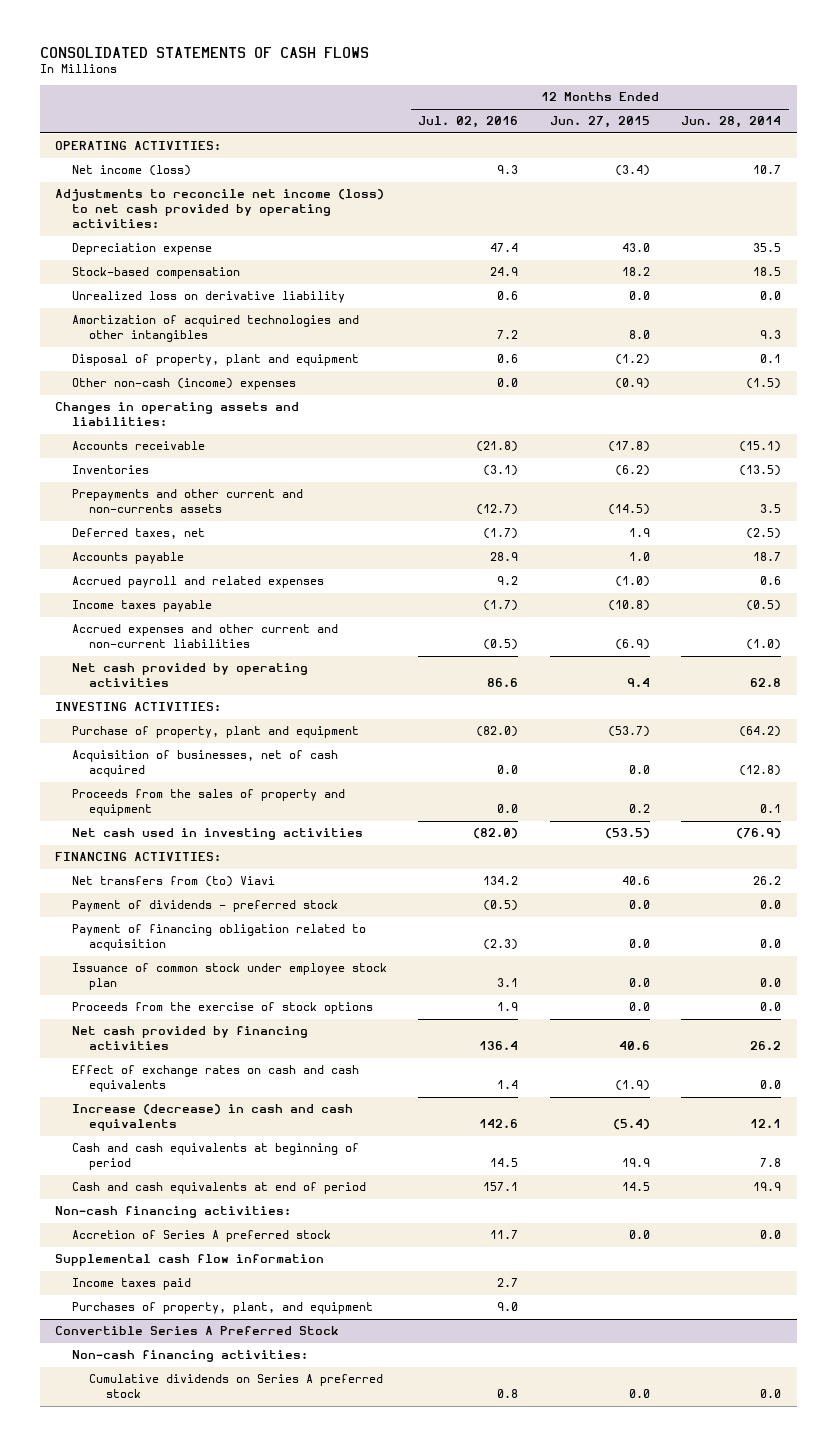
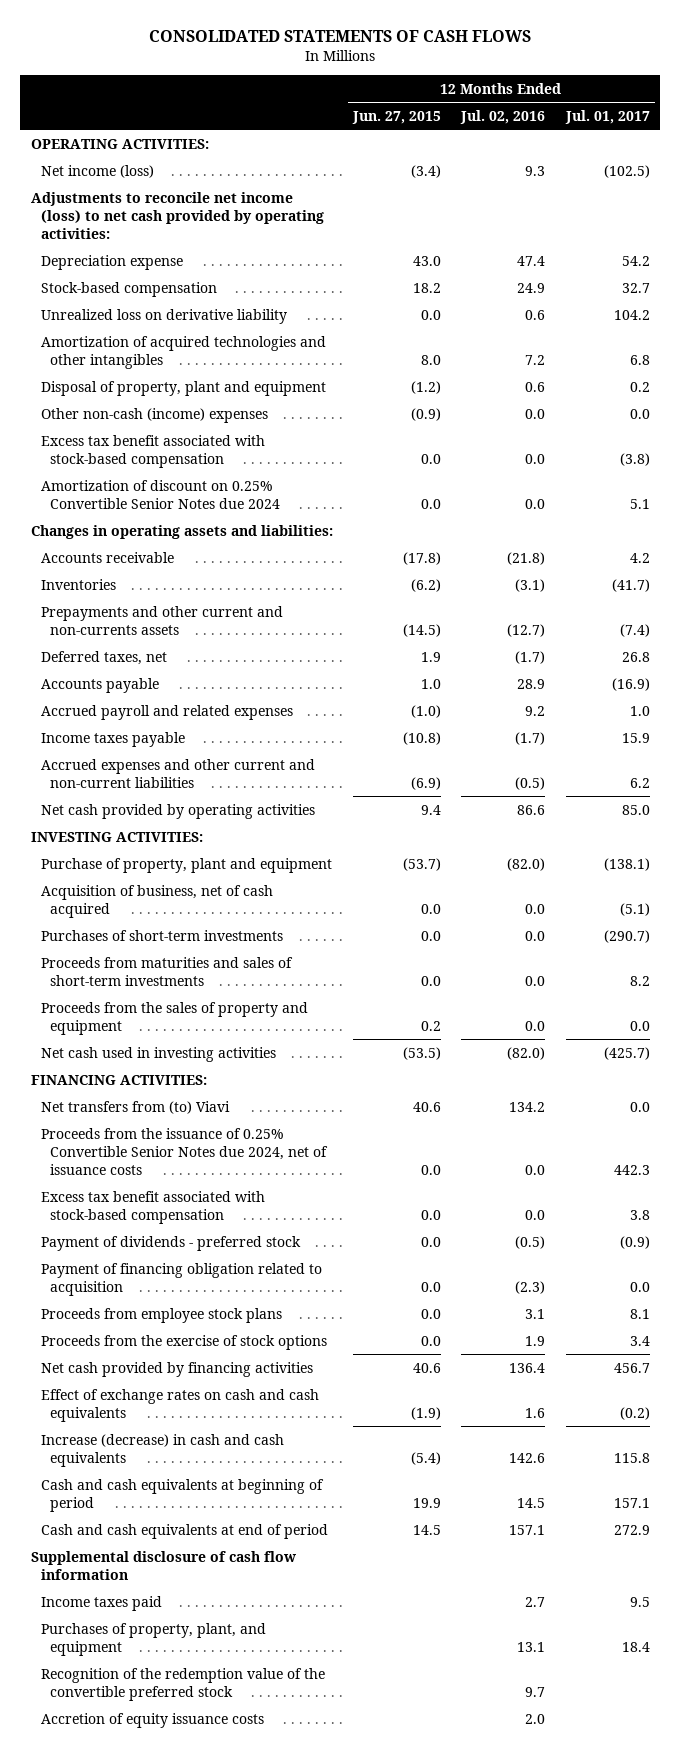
- | 12 Months Ended Jul. 02, 2016 | 12 Months Ended Jun. 27, 2015 | 12 Months Ended Jun. 28, 2014
+ | 12 Months Ended Jun. 27, 2015 | 12 Months Ended Jul. 02, 2016 | 12 Months Ended Jul. 01, 2017
+ Excess tax benefit associated with stock-based compensation | 0.0 | 0.0 | (3.8)
+ Amortization of discount on 0.25% Convertible Senior Notes due 2024 | 0.0 | 0.0 | 5.1
- Acquisition of businesses, net of cash acquired | 0.0 | 0.0 | (12.8)
+ Acquisition of business, net of cash acquired | 0.0 | 0.0 | (5.1)
+ Purchases of short-term investments | 0.0 | 0.0 | (290.7)
+ Proceeds from maturities and sales of short-term investments | 0.0 | 0.0 | 8.2
+ Proceeds from the issuance of 0.25% Convertible Senior Notes due 2024, net of issuance costs | 0.0 | 0.0 | 442.3
+ Excess tax benefit associated with stock-based compensation | 0.0 | 0.0 | 3.8
- Issuance of common stock under employee stock plan | 3.1 | 0.0 | 0.0
+ Proceeds from employee stock plans | 0.0 | 3.1 | 8.1
- Effect of exchange rates on cash and cash equivalents | 1.4 | (1.9) | 0.0
+ Effect of exchange rates on cash and cash equivalents | (1.9) | 1.6 | (0.2)
- Non-cash financing activities:
- Accretion of Series A preferred stock | 11.7 | 0.0 | 0.0
- Supplemental cash flow information
+ Supplemental disclosure of cash flow information
- Purchases of property, plant, and equipment | 9.0 | |
- Convertible Series A Preferred Stock
- Non-cash financing activities:
- Cumulative dividends on Series A preferred stock | 0.8 | 0.0 | 0.0
+ Purchases of property, plant, and equipment | | 13.1 | 18.4
+ Recognition of the redemption value of the convertible preferred stock | | 9.7 |
+ Accretion of equity issuance costs | | 2.0 |

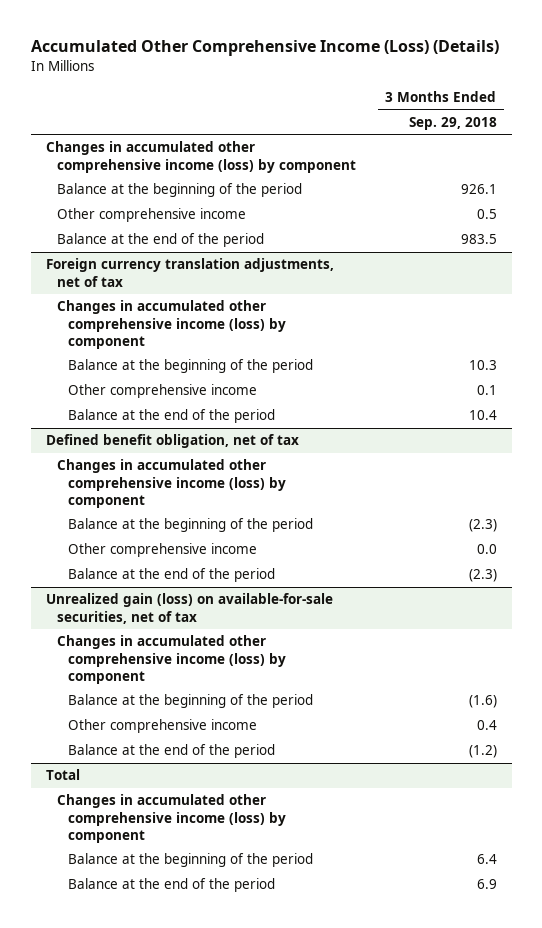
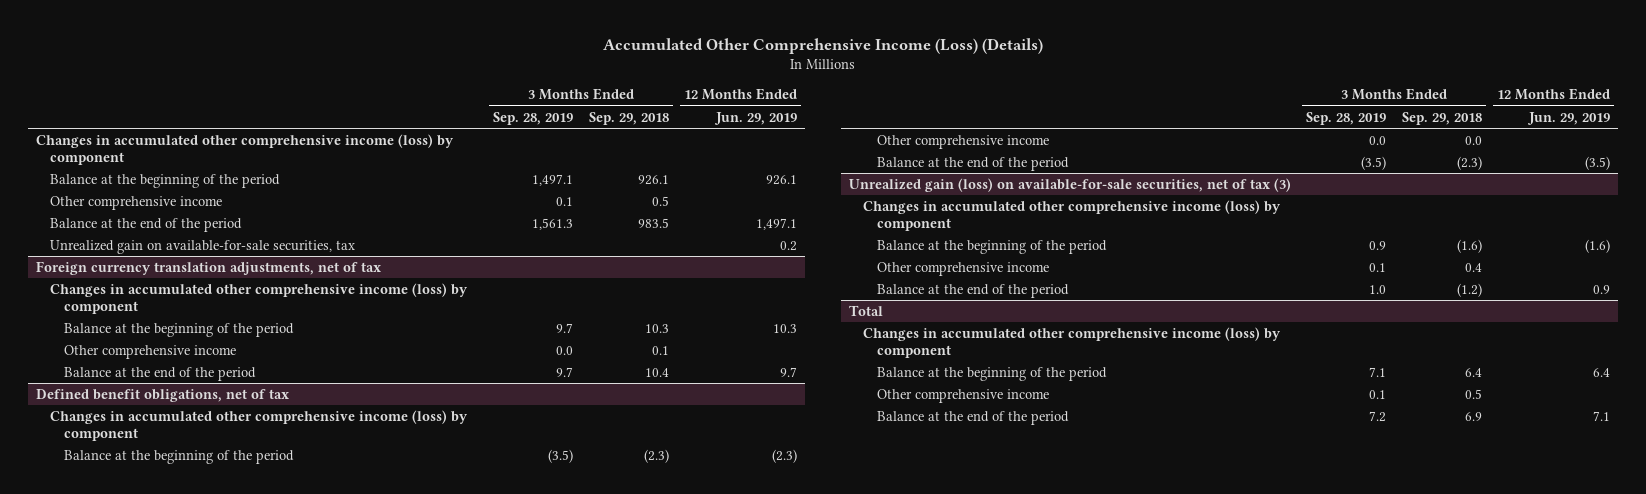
- | 3 Months Ended Sep. 29, 2018
+ | 3 Months Ended Sep. 28, 2019 | 3 Months Ended Sep. 29, 2018 | 12 Months Ended Jun. 29, 2019
+ Unrealized gain on available-for-sale securities, tax | | | 0.2
- Defined benefit obligation, net of tax
+ Defined benefit obligations, net of tax
- Unrealized gain (loss) on available-for-sale securities, net of tax
+ Unrealized gain (loss) on available-for-sale securities, net of tax (3)
@ Total
+ Other comprehensive income | 0.1 | 0.5 |

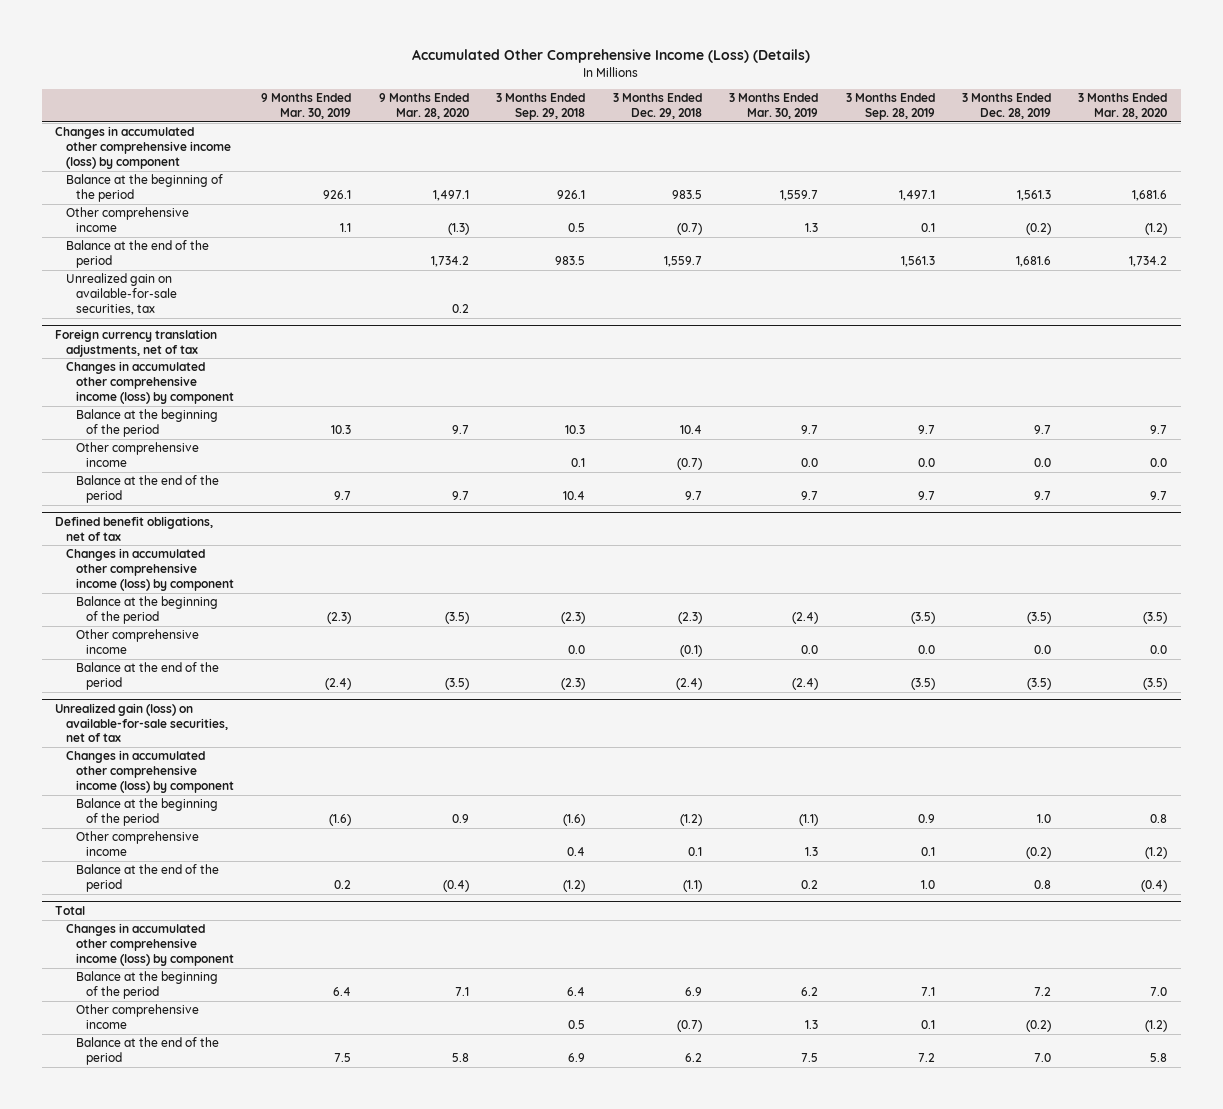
- | 3 Months Ended Sep. 28, 2019 | 3 Months Ended Sep. 29, 2018 | 12 Months Ended Jun. 29, 2019
+ | 9 Months Ended Mar. 30, 2019 | 9 Months Ended Mar. 28, 2020 | 3 Months Ended Sep. 29, 2018 | 3 Months Ended Dec. 29, 2018 | 3 Months Ended Mar. 30, 2019 | 3 Months Ended Sep. 28, 2019 | 3 Months Ended Dec. 28, 2019 | 3 Months Ended Mar. 28, 2020
- Unrealized gain (loss) on available-for-sale securities, net of tax (3)
+ Unrealized gain (loss) on available-for-sale securities, net of tax

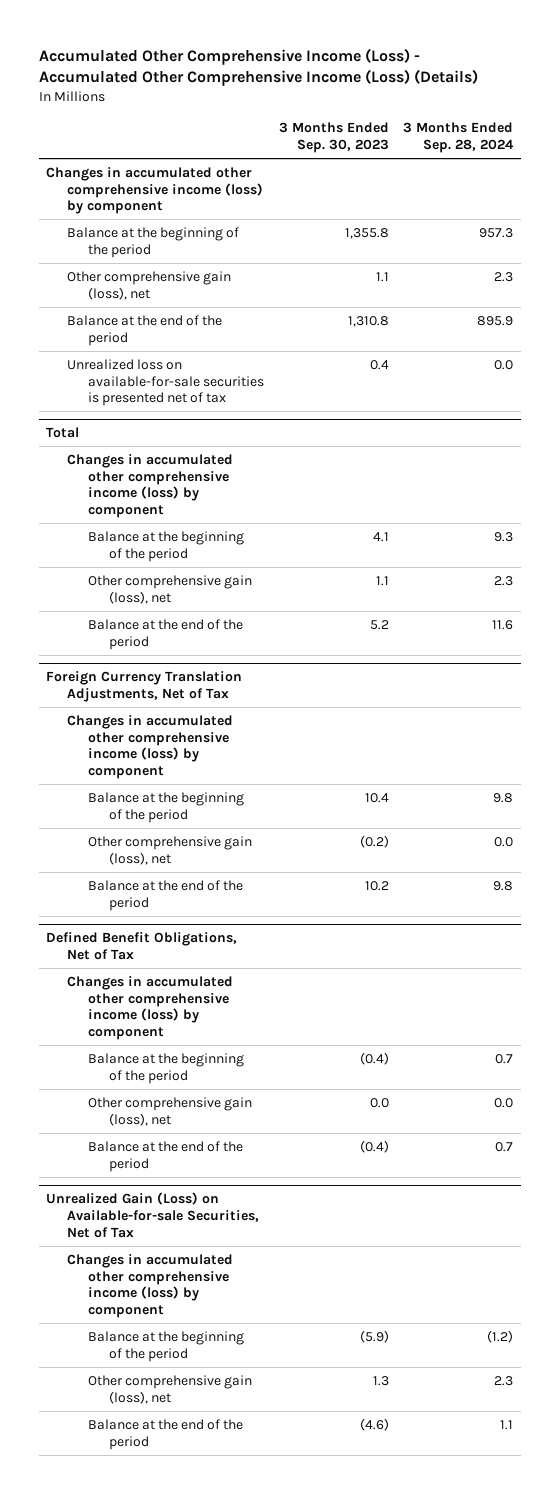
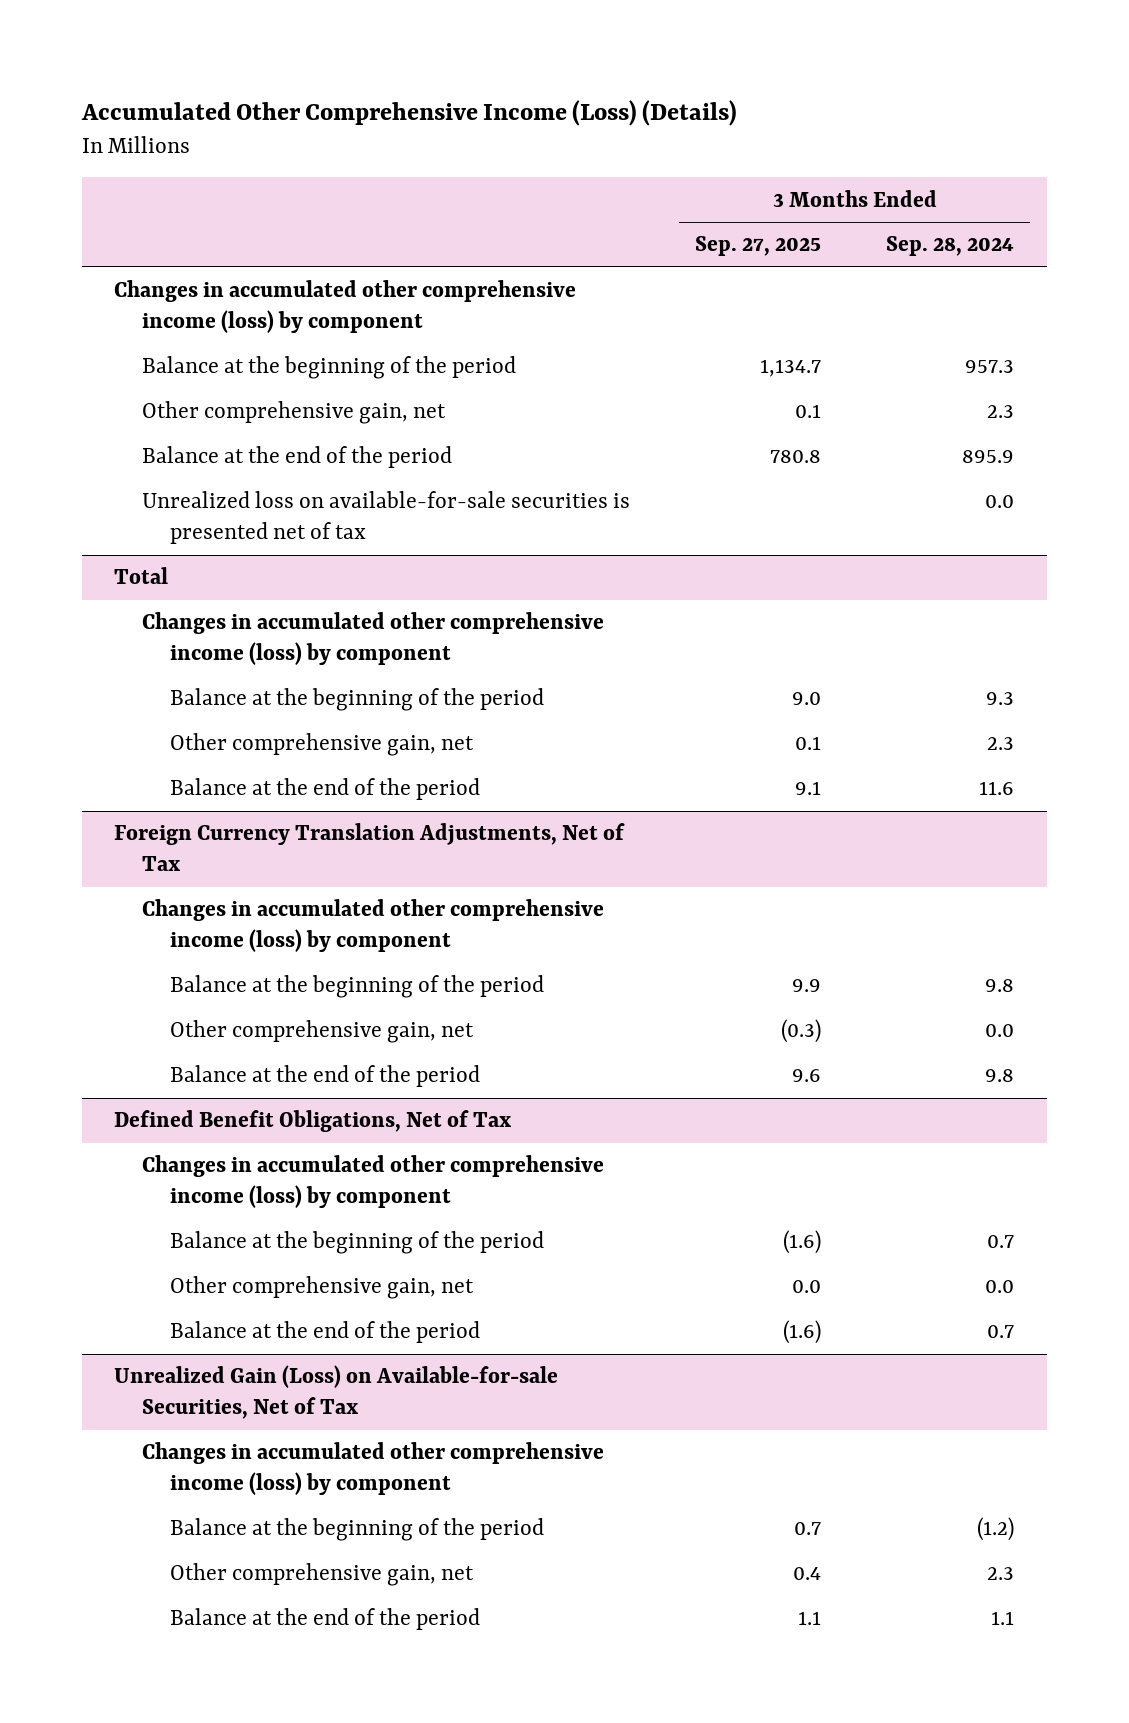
- Accumulated Other Comprehensive Income (Loss) - Accumulated Other Comprehensive Income (Loss) (Details)
+ Accumulated Other Comprehensive Income (Loss) (Details)
- | 3 Months Ended Sep. 30, 2023 | 3 Months Ended Sep. 28, 2024
+ | 3 Months Ended Sep. 27, 2025 | 3 Months Ended Sep. 28, 2024
- Other comprehensive gain (loss), net | 1.1 | 2.3
+ Other comprehensive gain, net | 0.1 | 2.3
@ Total
- Other comprehensive gain (loss), net | 1.1 | 2.3
+ Other comprehensive gain, net | 0.1 | 2.3
@ Foreign Currency Translation Adjustments, Net of Tax
- Other comprehensive gain (loss), net | (0.2) | 0.0
+ Other comprehensive gain, net | (0.3) | 0.0
@ Defined Benefit Obligations, Net of Tax
- Other comprehensive gain (loss), net | 0.0 | 0.0
+ Other comprehensive gain, net | 0.0 | 0.0
@ Unrealized Gain (Loss) on Available-for-sale Securities, Net of Tax
- Other comprehensive gain (loss), net | 1.3 | 2.3
+ Other comprehensive gain, net | 0.4 | 2.3

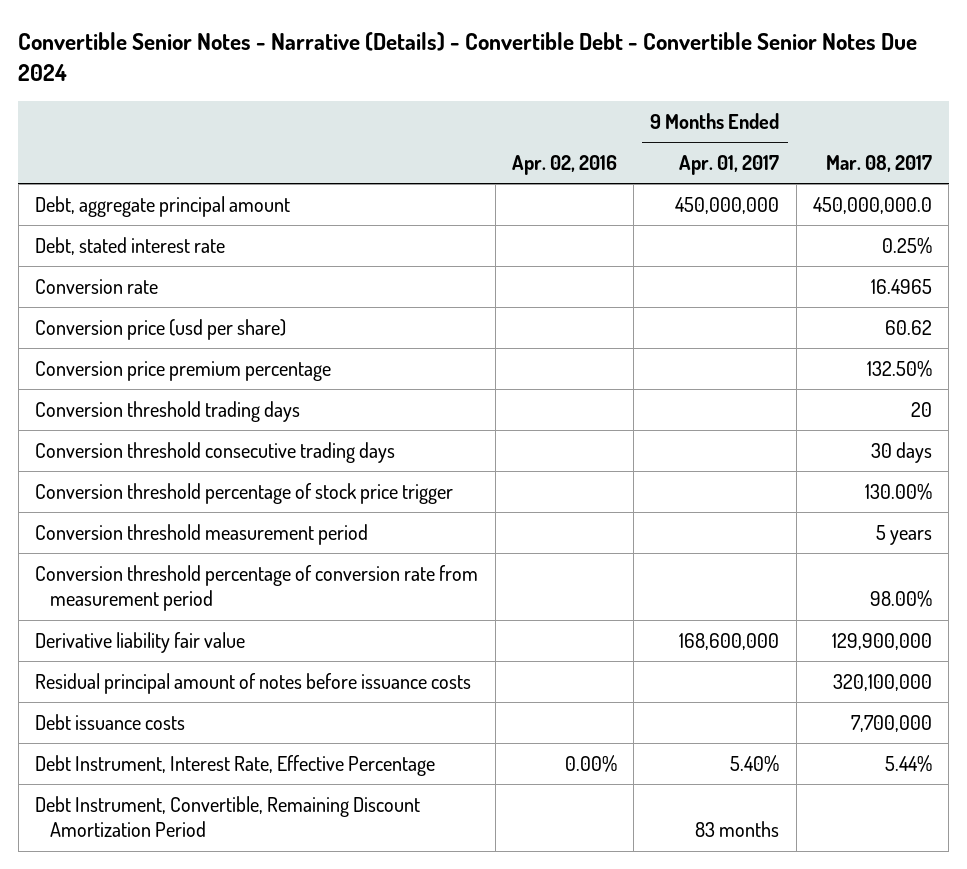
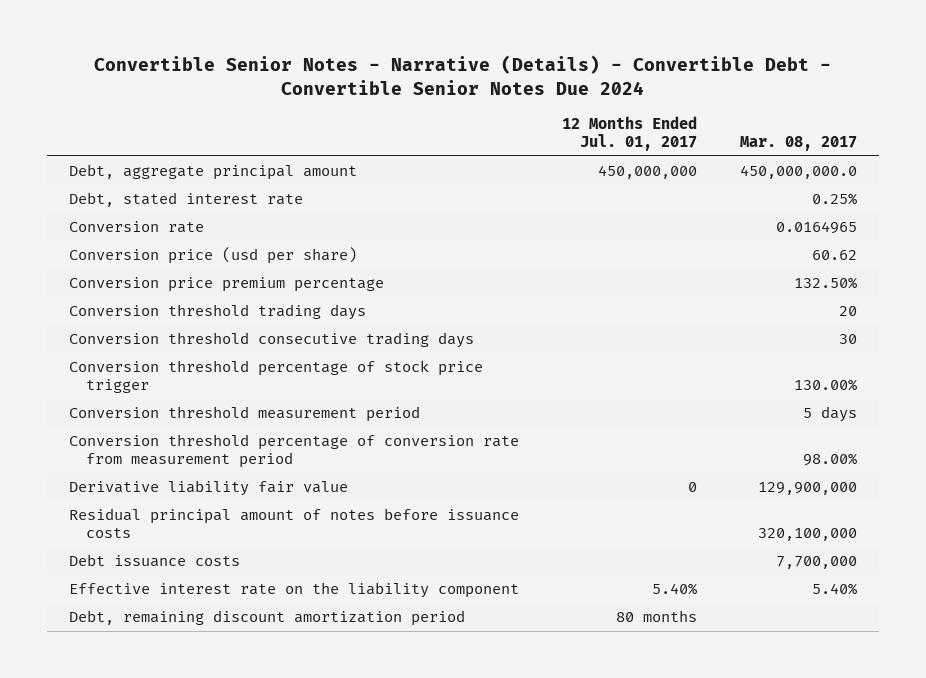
- | Apr. 02, 2016 | 9 Months Ended Apr. 01, 2017 | Mar. 08, 2017
+ | 12 Months Ended Jul. 01, 2017 | Mar. 08, 2017
- Conversion rate | | | 16.4965
+ Conversion rate | | 0.0164965
- Conversion threshold consecutive trading days | | | 30 days
+ Conversion threshold consecutive trading days | | 30
- Conversion threshold measurement period | | | 5 years
+ Conversion threshold measurement period | | 5 days
- Debt Instrument, Interest Rate, Effective Percentage | 0.00% | 5.40% | 5.44%
- Debt Instrument, Convertible, Remaining Discount Amortization Period | | 83 months |
+ Effective interest rate on the liability component | 5.40% | 5.40%
+ Debt, remaining discount amortization period | 80 months |

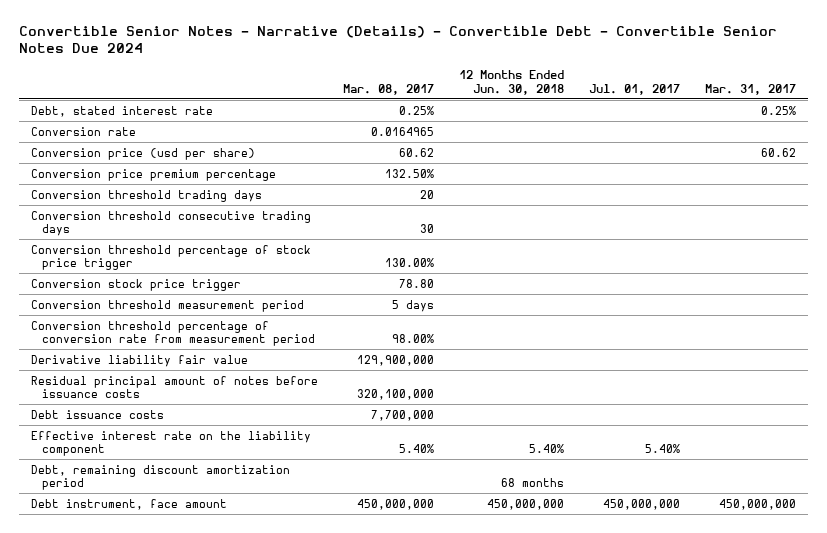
- | 12 Months Ended Jul. 01, 2017 | Mar. 08, 2017
+ | Mar. 08, 2017 | 12 Months Ended Jun. 30, 2018 | Jul. 01, 2017 | Mar. 31, 2017
- Debt, aggregate principal amount | 450,000,000 | 450,000,000.0
+ Conversion stock price trigger | 78.80 | | |
+ Debt instrument, face amount | 450,000,000 | 450,000,000 | 450,000,000 | 450,000,000

